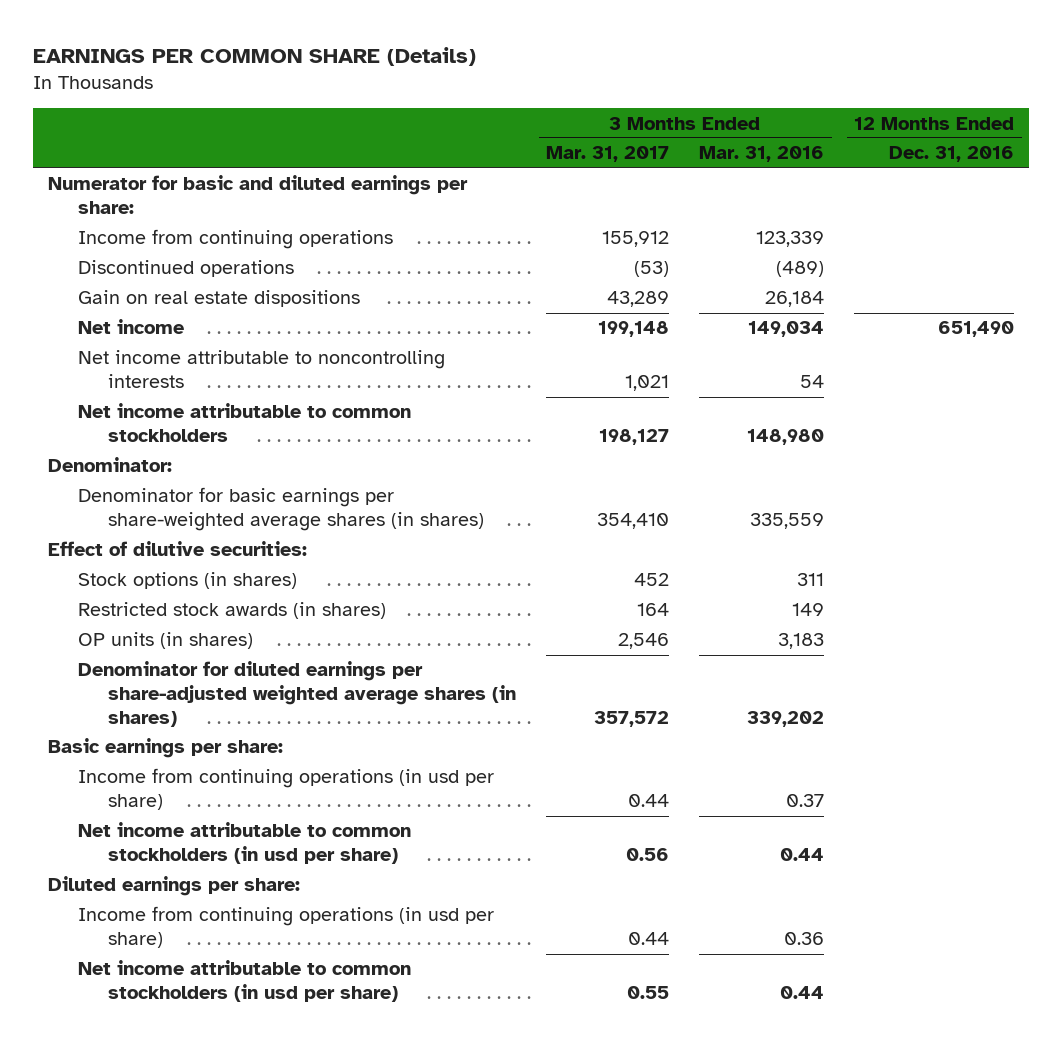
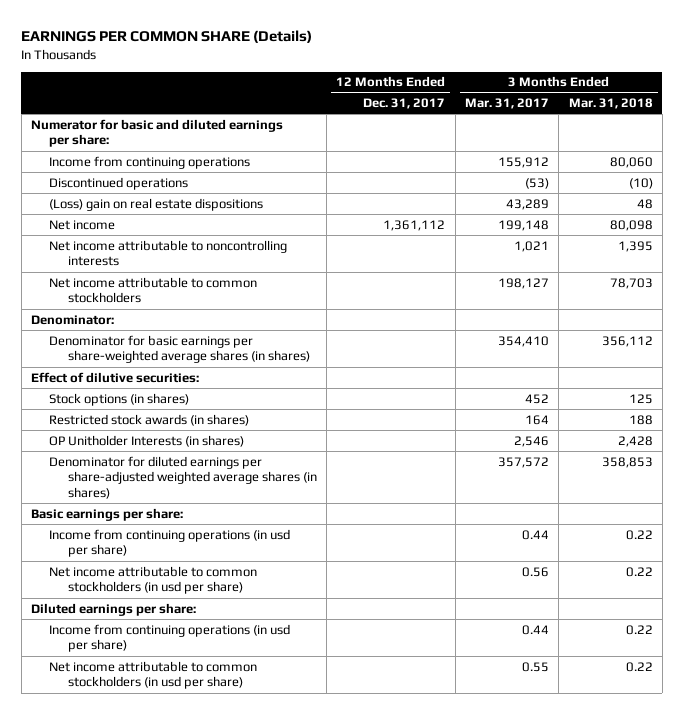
- | 3 Months Ended Mar. 31, 2017 | 3 Months Ended Mar. 31, 2016 | 12 Months Ended Dec. 31, 2016
+ | 12 Months Ended Dec. 31, 2017 | 3 Months Ended Mar. 31, 2017 | 3 Months Ended Mar. 31, 2018
- Gain on real estate dispositions | 43,289 | 26,184 |
+ (Loss) gain on real estate dispositions | | 43,289 | 48
- OP units (in shares) | 2,546 | 3,183 |
+ OP Unitholder Interests (in shares) | | 2,546 | 2,428

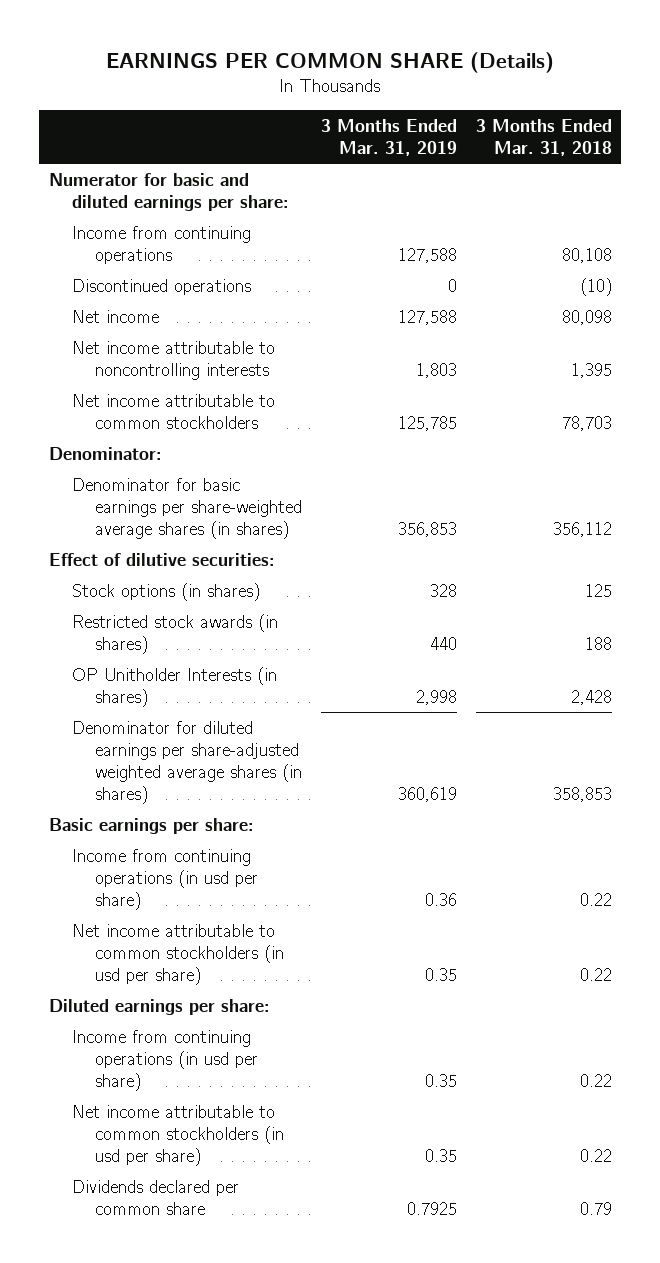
- | 12 Months Ended Dec. 31, 2017 | 3 Months Ended Mar. 31, 2017 | 3 Months Ended Mar. 31, 2018
+ | 3 Months Ended Mar. 31, 2019 | 3 Months Ended Mar. 31, 2018
- Income from continuing operations | | 155,912 | 80,060
+ Income from continuing operations | 127,588 | 80,108
- (Loss) gain on real estate dispositions | | 43,289 | 48
+ Dividends declared per common share | 0.7925 | 0.79

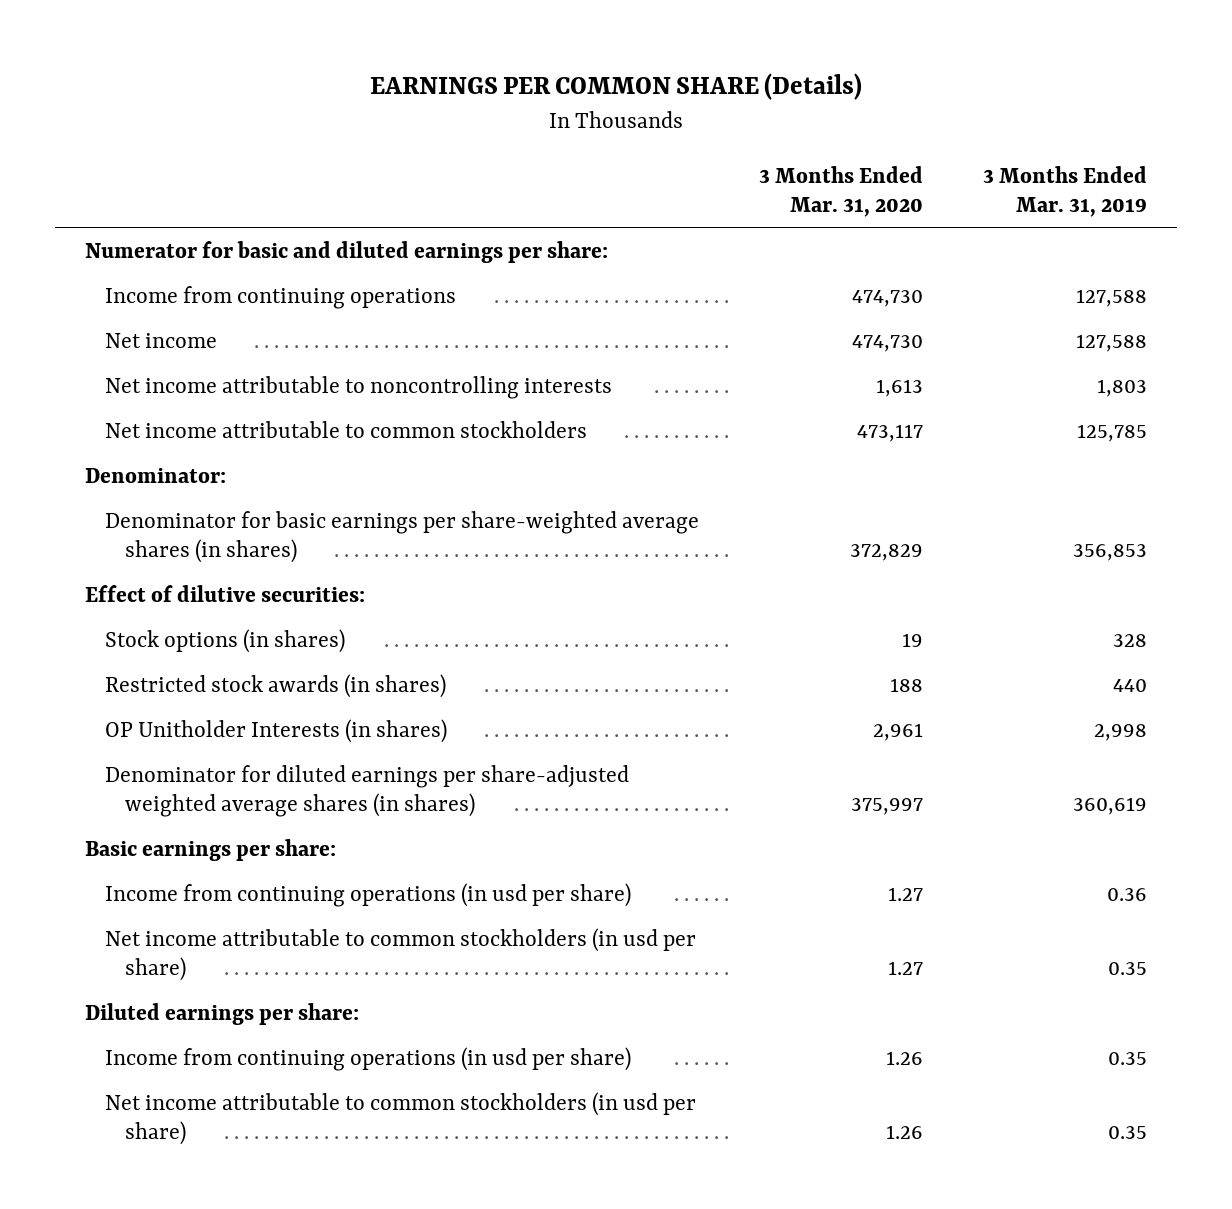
- | 3 Months Ended Mar. 31, 2019 | 3 Months Ended Mar. 31, 2018
+ | 3 Months Ended Mar. 31, 2020 | 3 Months Ended Mar. 31, 2019
- Discontinued operations | 0 | (10)
- Dividends declared per common share | 0.7925 | 0.79

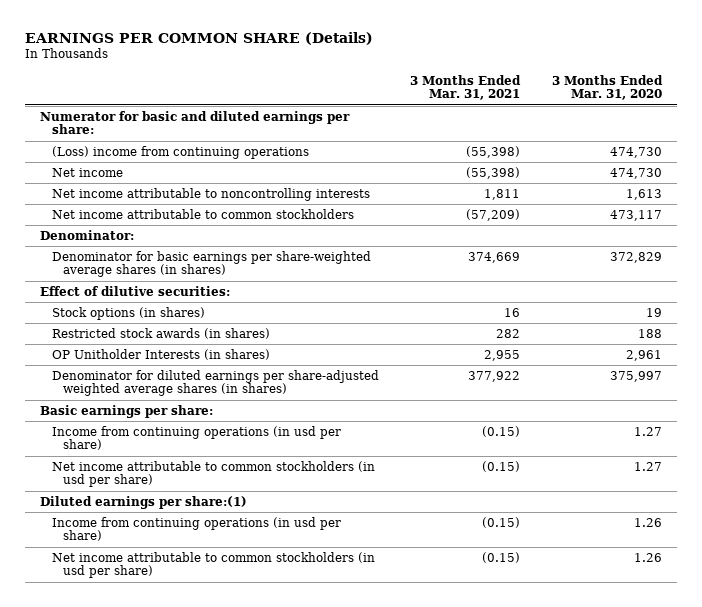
- | 3 Months Ended Mar. 31, 2020 | 3 Months Ended Mar. 31, 2019
+ | 3 Months Ended Mar. 31, 2021 | 3 Months Ended Mar. 31, 2020
- Income from continuing operations | 474,730 | 127,588
+ (Loss) income from continuing operations | (55,398) | 474,730
- Diluted earnings per share:
+ Diluted earnings per share:(1)

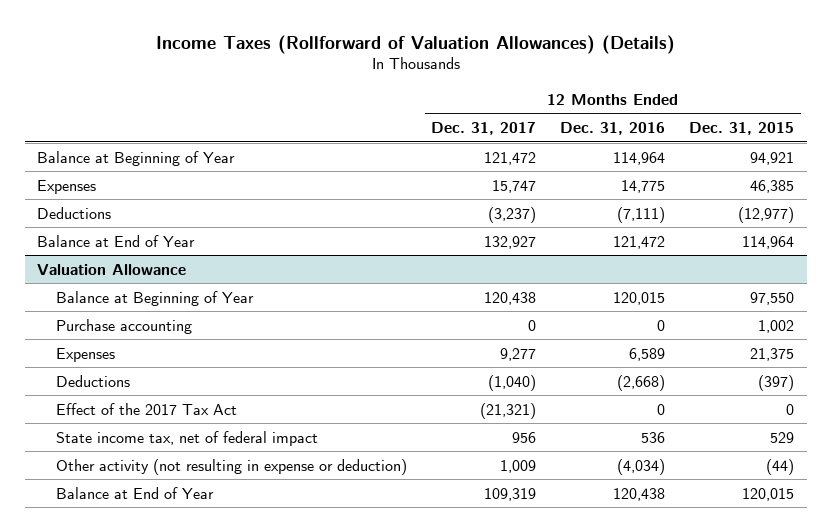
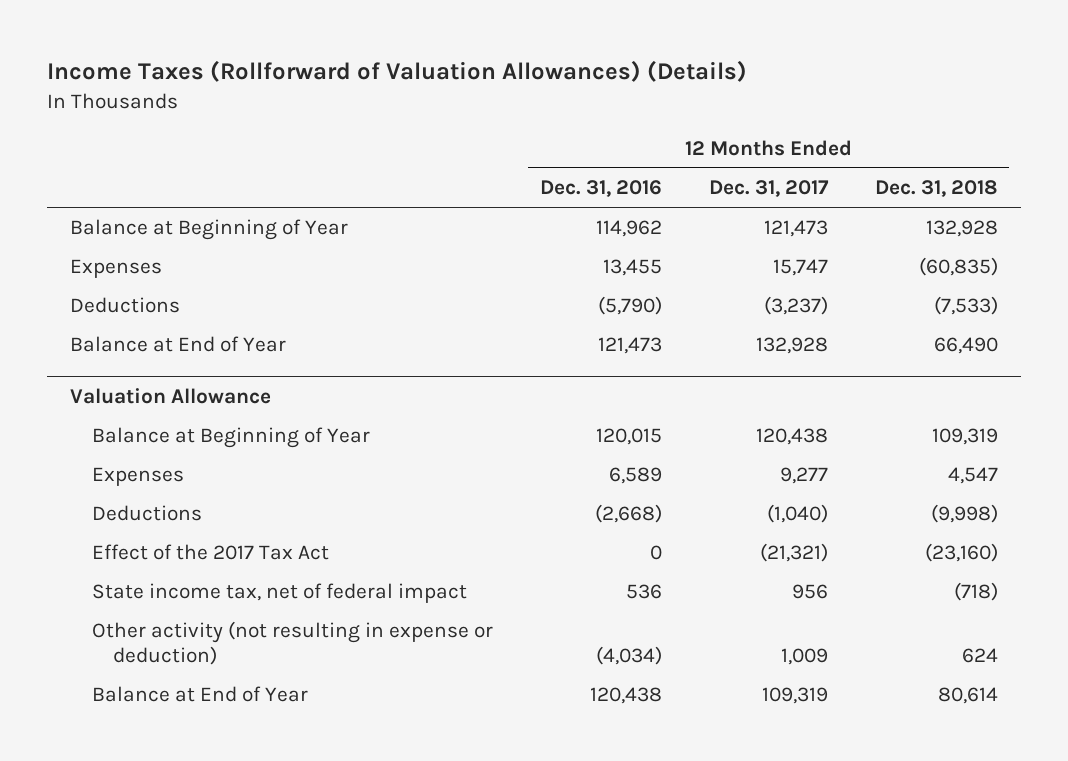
- | 12 Months Ended Dec. 31, 2017 | 12 Months Ended Dec. 31, 2016 | 12 Months Ended Dec. 31, 2015
+ | 12 Months Ended Dec. 31, 2016 | 12 Months Ended Dec. 31, 2017 | 12 Months Ended Dec. 31, 2018
- Balance at Beginning of Year | 121,472 | 114,964 | 94,921
- Expenses | 15,747 | 14,775 | 46,385
- Deductions | (3,237) | (7,111) | (12,977)
- Balance at End of Year | 132,927 | 121,472 | 114,964
+ Balance at Beginning of Year | 114,962 | 121,473 | 132,928
+ Expenses | 13,455 | 15,747 | (60,835)
+ Deductions | (5,790) | (3,237) | (7,533)
+ Balance at End of Year | 121,473 | 132,928 | 66,490
@ Valuation Allowance
- Purchase accounting | 0 | 0 | 1,002

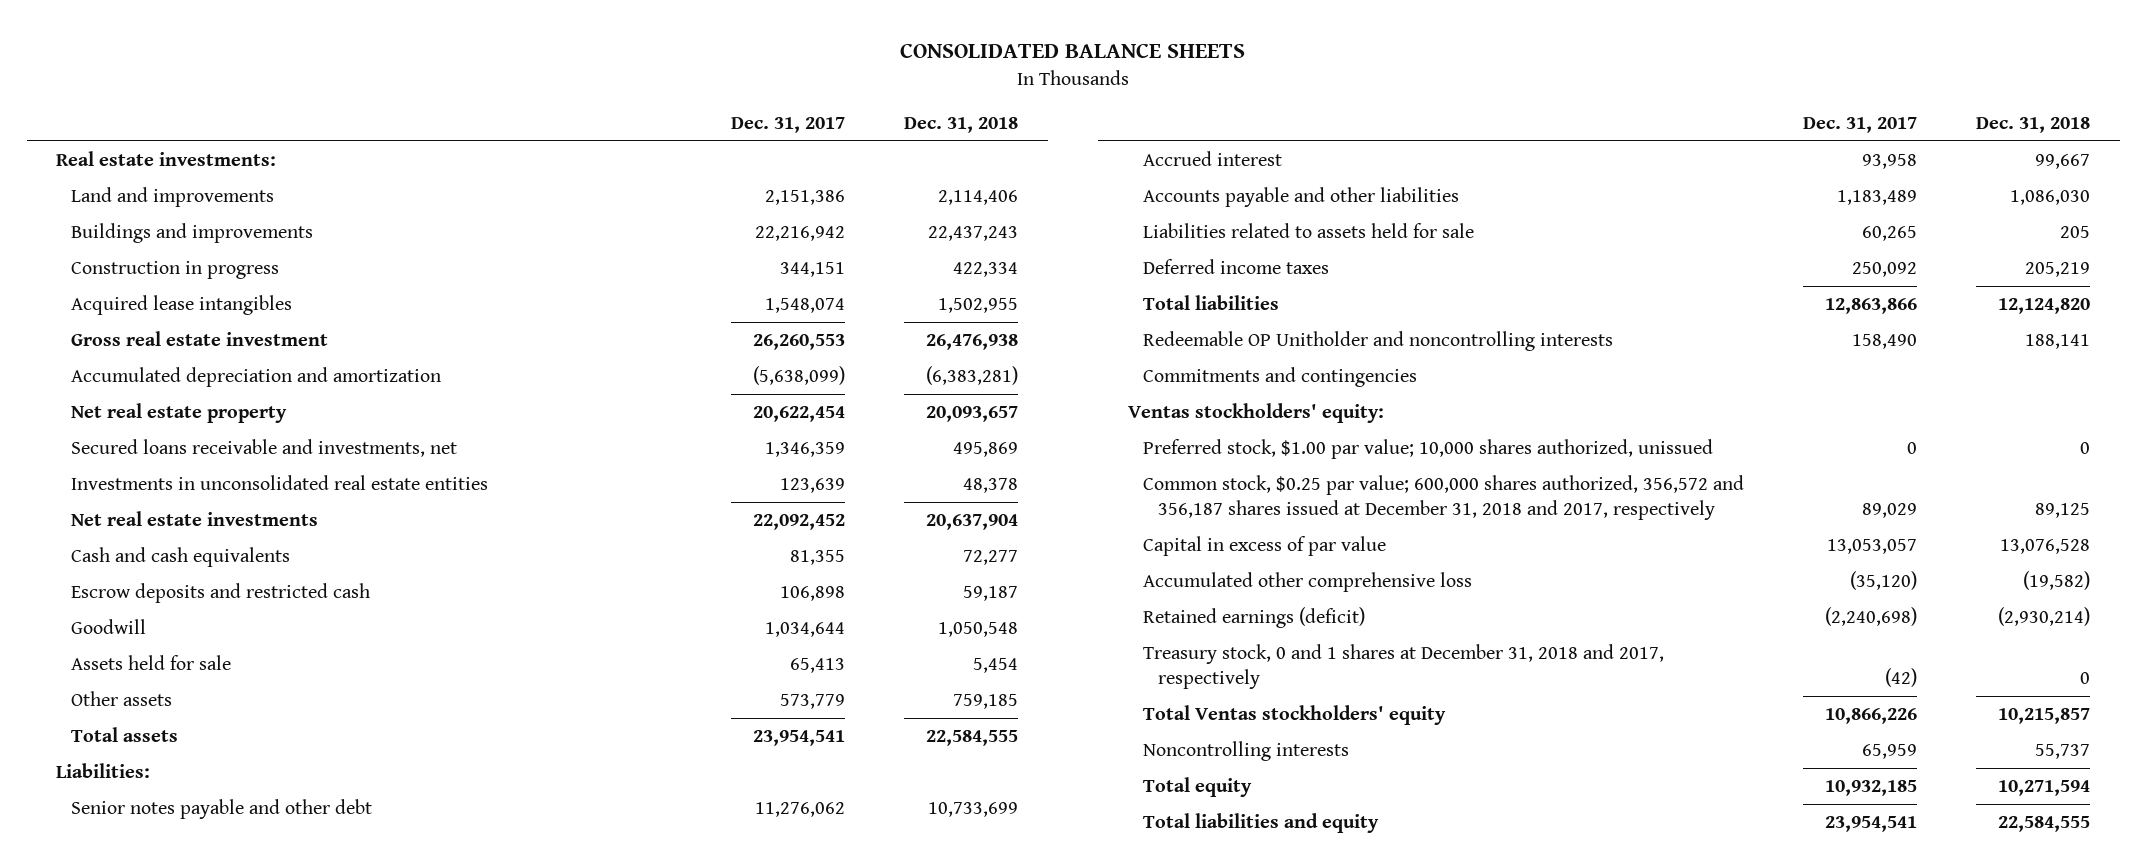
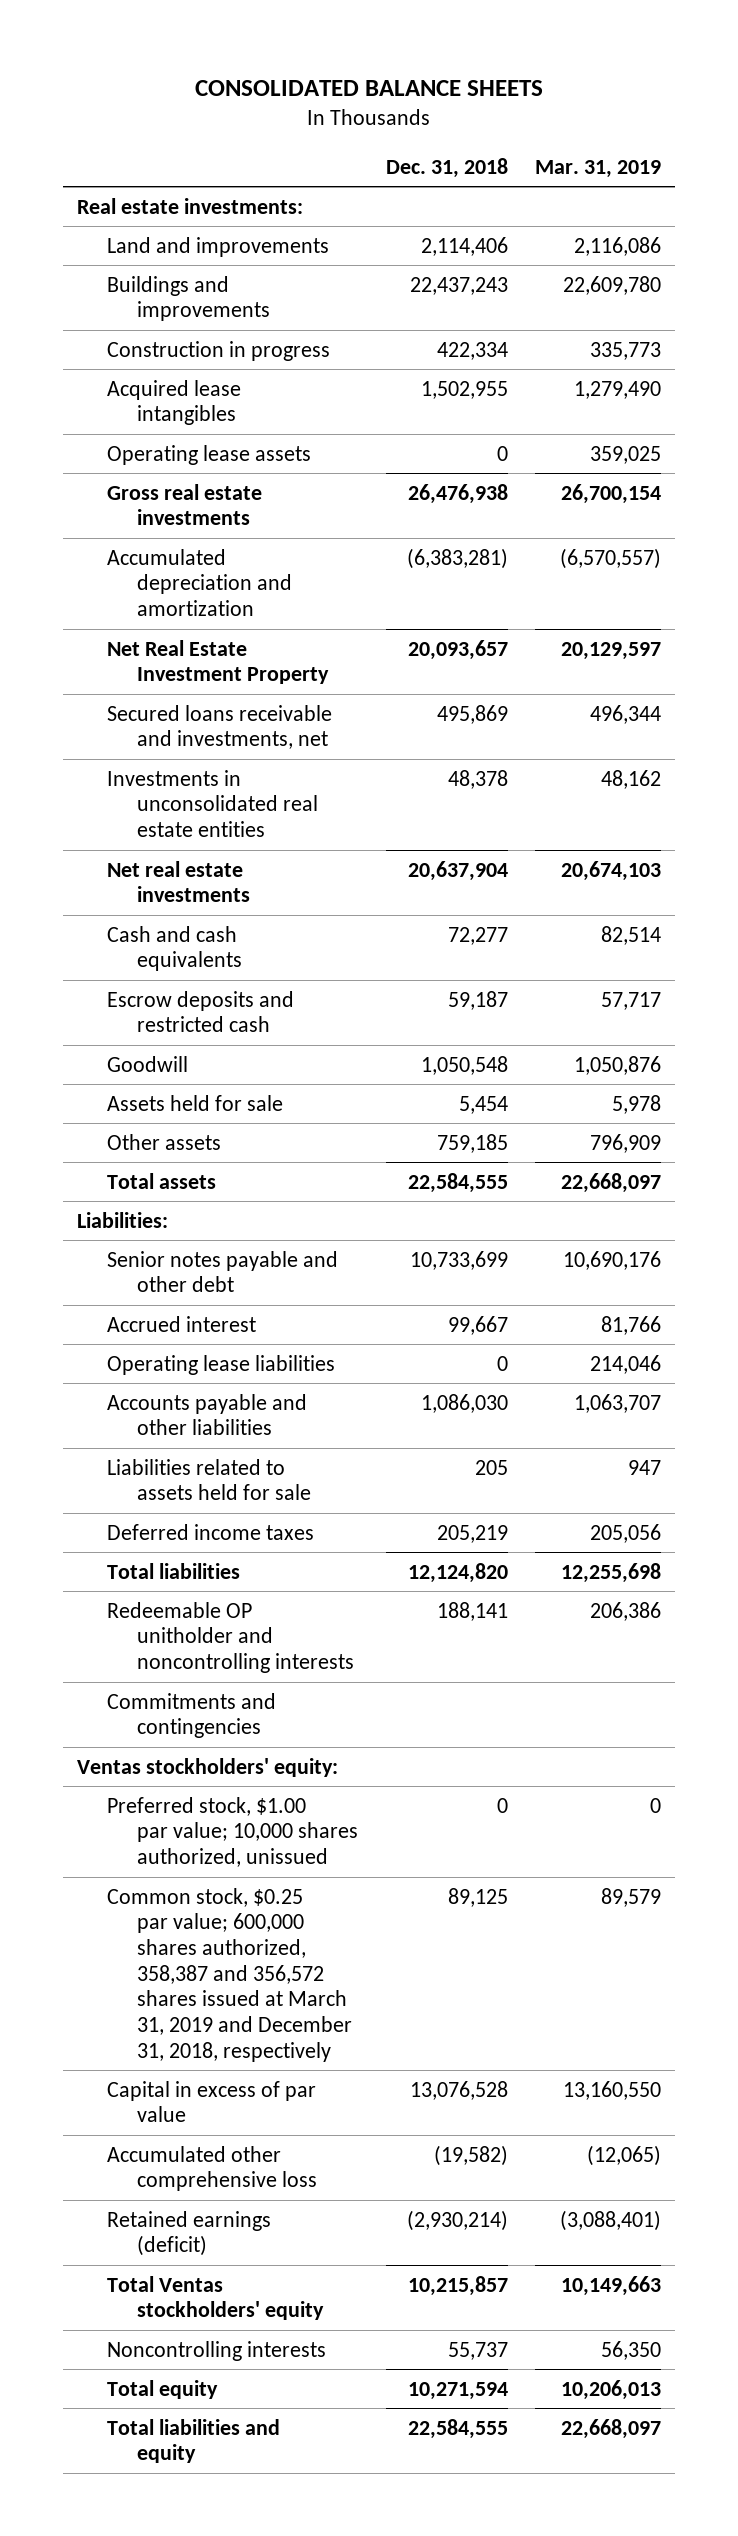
- | Dec. 31, 2017 | Dec. 31, 2018
+ | Dec. 31, 2018 | Mar. 31, 2019
- Gross real estate investment | 26,260,553 | 26,476,938
+ Operating lease assets | 0 | 359,025
+ Gross real estate investments | 26,476,938 | 26,700,154
- Net real estate property | 20,622,454 | 20,093,657
+ Net Real Estate Investment Property | 20,093,657 | 20,129,597
+ Operating lease liabilities | 0 | 214,046
- Redeemable OP Unitholder and noncontrolling interests | 158,490 | 188,141
+ Redeemable OP unitholder and noncontrolling interests | 188,141 | 206,386
- Common stock, $0.25 par value; 600,000 shares authorized, 356,572 and 356,187 shares issued at December 31, 2018 and 2017, respectively | 89,029 | 89,125
+ Common stock, $0.25 par value; 600,000 shares authorized, 358,387 and 356,572 shares issued at March 31, 2019 and December 31, 2018, respectively | 89,125 | 89,579
- Treasury stock, 0 and 1 shares at December 31, 2018 and 2017, respectively | (42) | 0

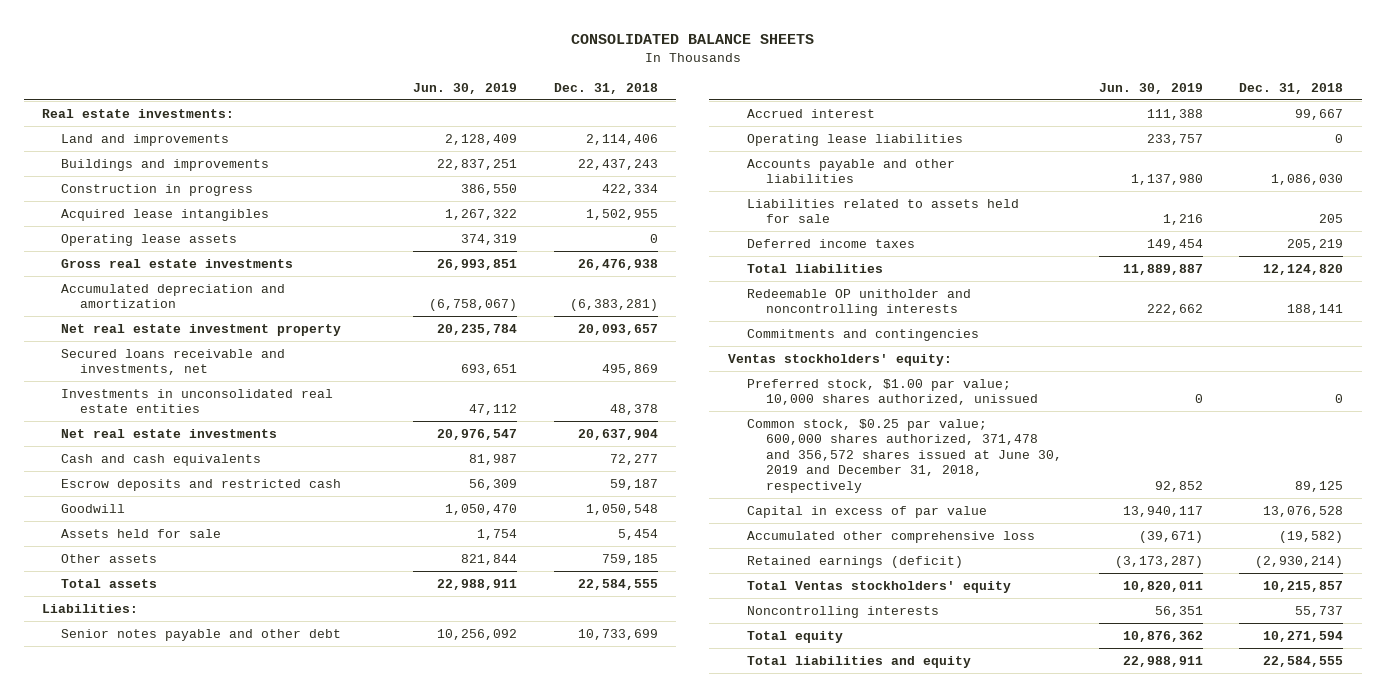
- | Dec. 31, 2018 | Mar. 31, 2019
+ | Jun. 30, 2019 | Dec. 31, 2018
- Net Real Estate Investment Property | 20,093,657 | 20,129,597
+ Net real estate investment property | 20,235,784 | 20,093,657
- Common stock, $0.25 par value; 600,000 shares authorized, 358,387 and 356,572 shares issued at March 31, 2019 and December 31, 2018, respectively | 89,125 | 89,579
+ Common stock, $0.25 par value; 600,000 shares authorized, 371,478 and 356,572 shares issued at June 30, 2019 and December 31, 2018, respectively | 92,852 | 89,125

